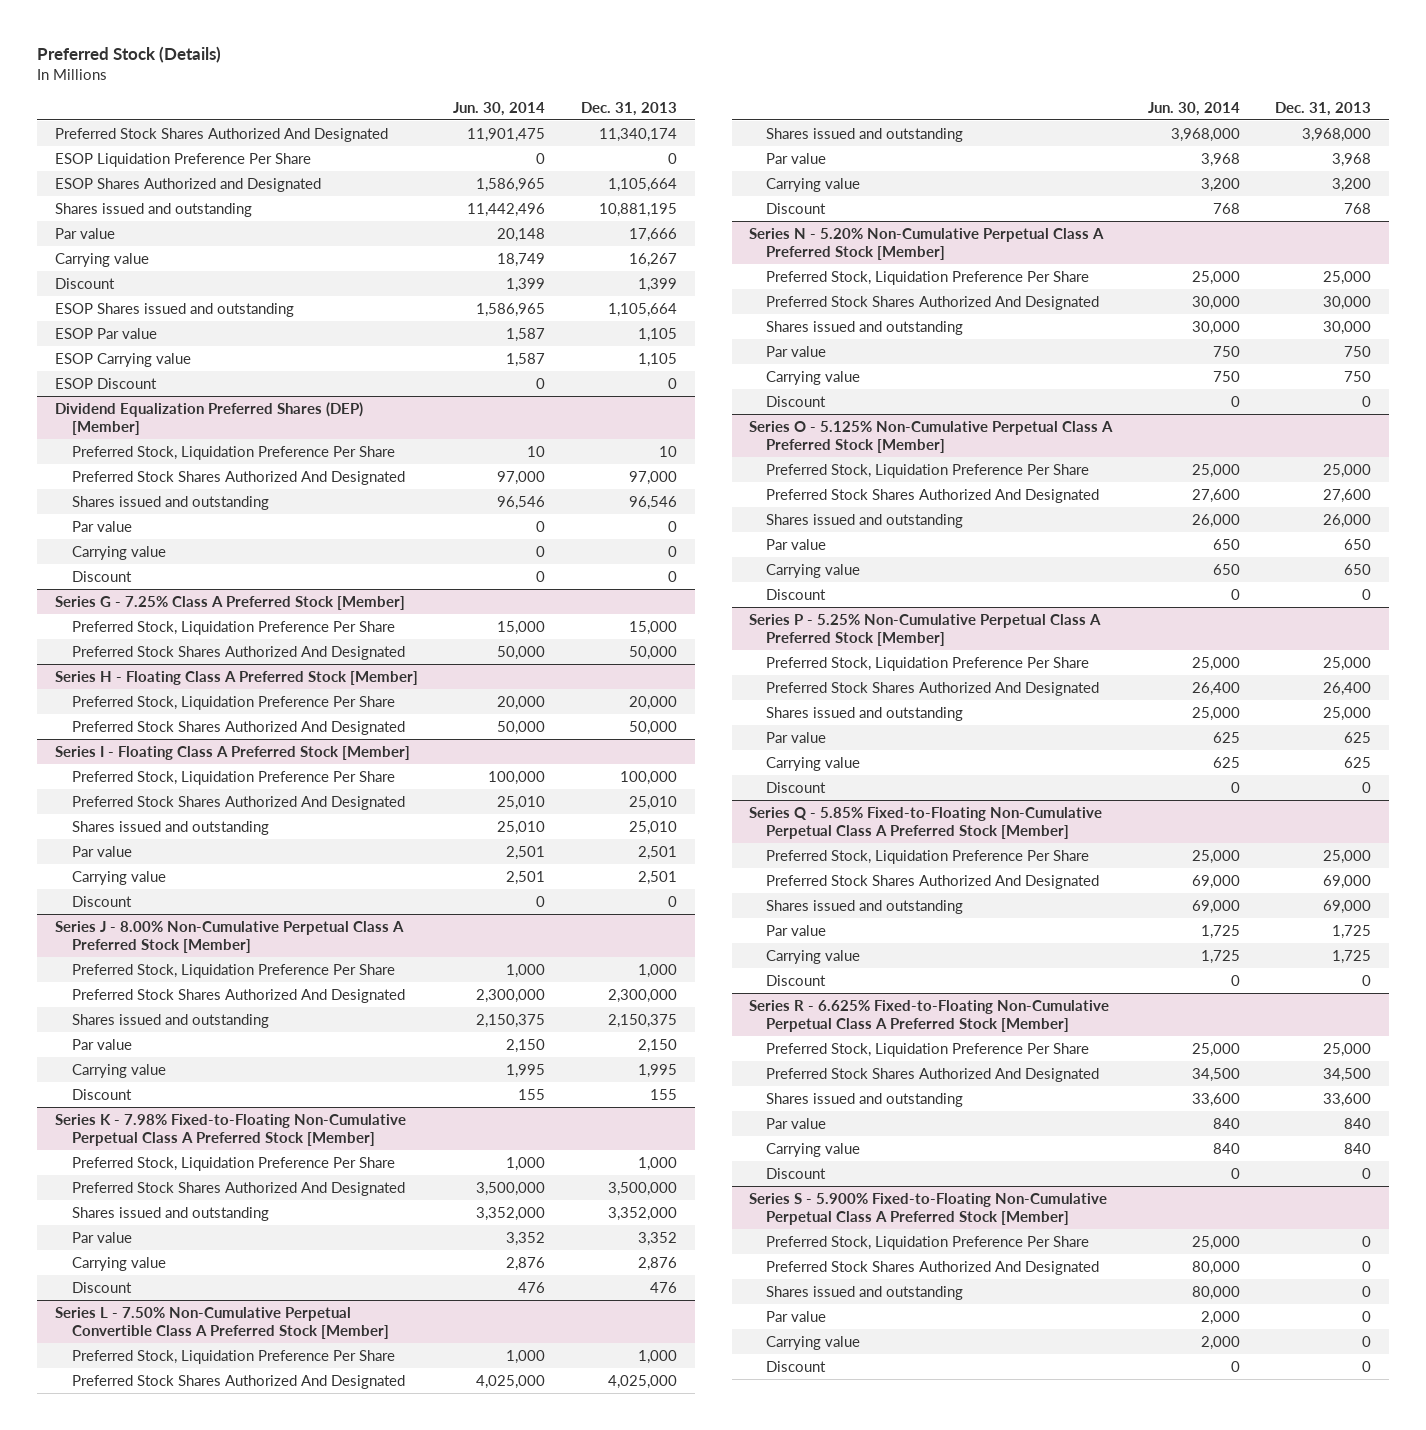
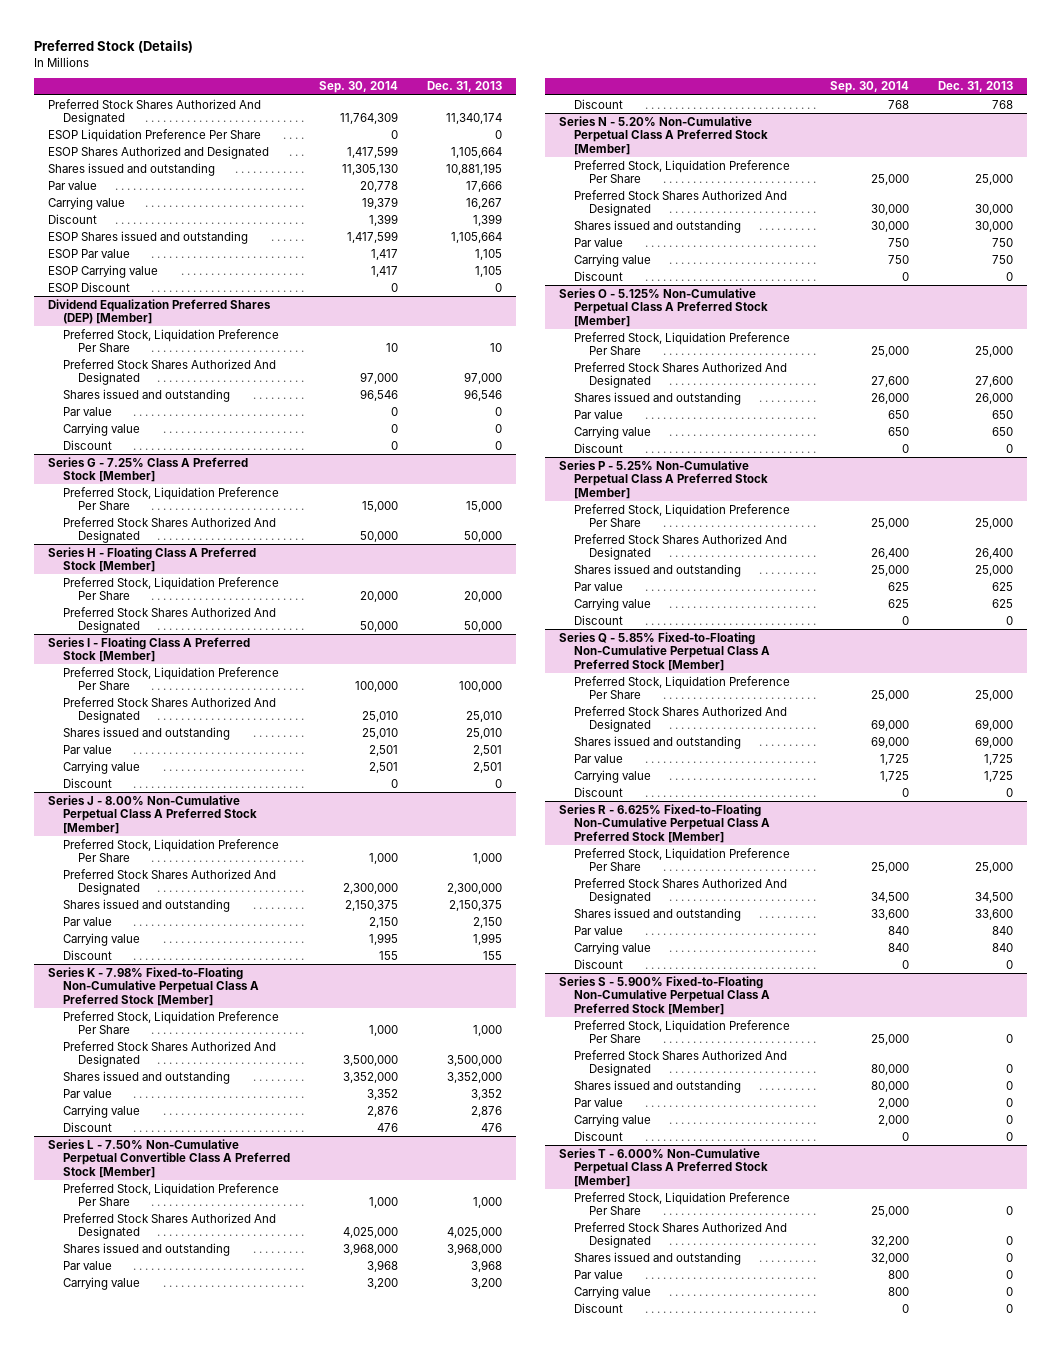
- | Jun. 30, 2014 | Dec. 31, 2013
+ | Sep. 30, 2014 | Dec. 31, 2013
+ Series T - 6.000% Non-Cumulative Perpetual Class A Preferred Stock [Member]
+ Preferred Stock, Liquidation Preference Per Share | 25,000 | 0
+ Preferred Stock Shares Authorized And Designated | 32,200 | 0
+ Shares issued and outstanding | 32,000 | 0
+ Par value | 800 | 0
+ Carrying value | 800 | 0
+ Discount | 0 | 0

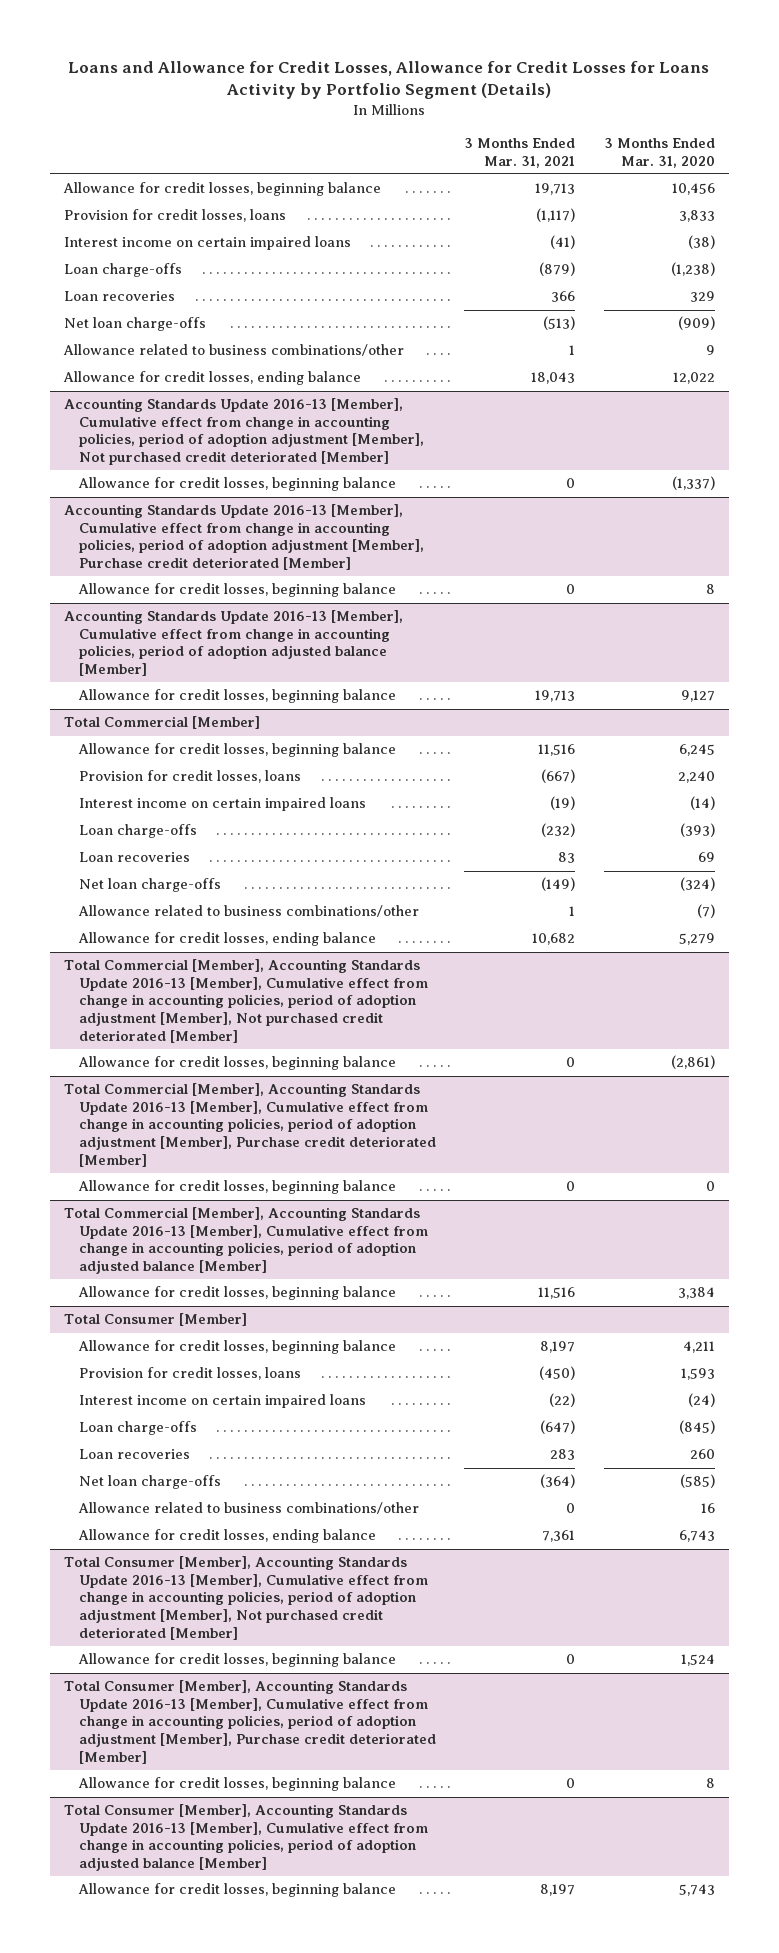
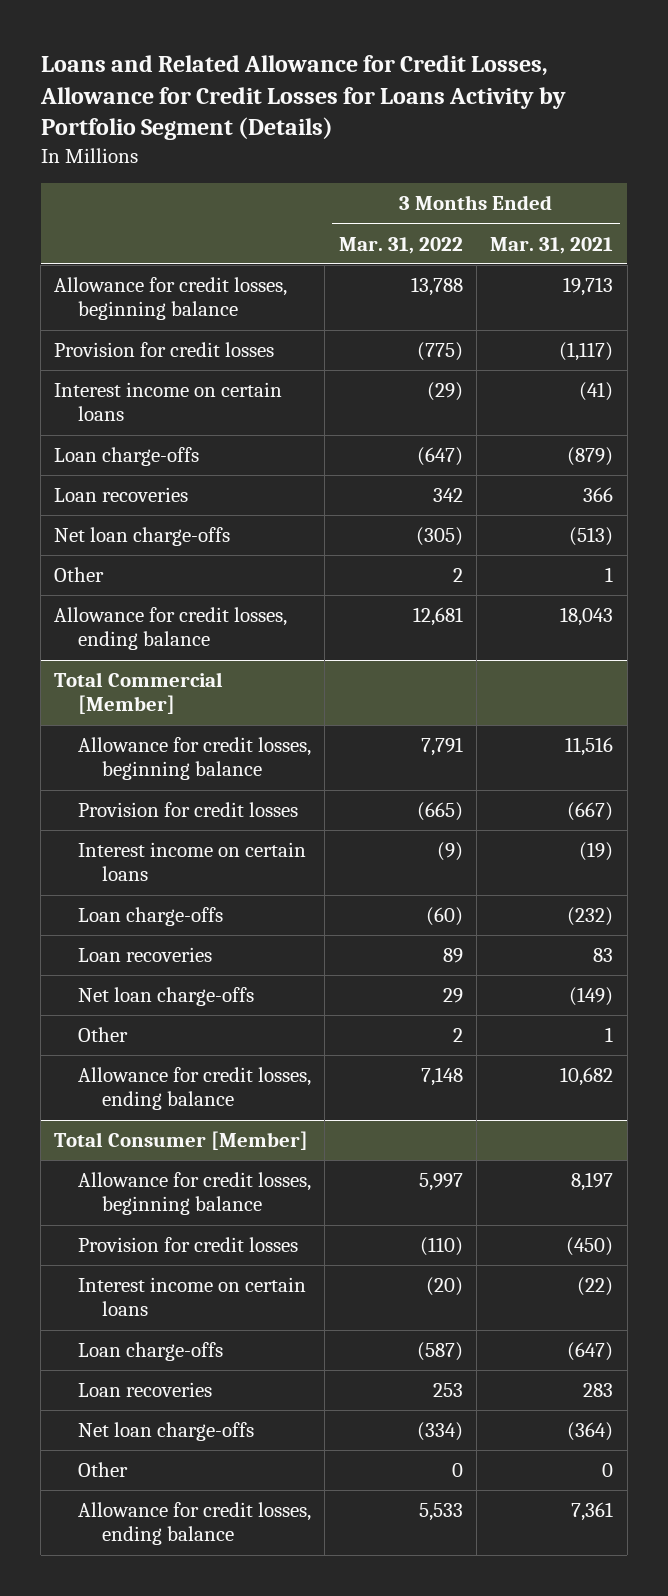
- Loans and Allowance for Credit Losses, Allowance for Credit Losses for Loans Activity by Portfolio Segment (Details)
+ Loans and Related Allowance for Credit Losses, Allowance for Credit Losses for Loans Activity by Portfolio Segment (Details)
- | 3 Months Ended Mar. 31, 2021 | 3 Months Ended Mar. 31, 2020
+ | 3 Months Ended Mar. 31, 2022 | 3 Months Ended Mar. 31, 2021
- Provision for credit losses, loans | (1,117) | 3,833
- Interest income on certain impaired loans | (41) | (38)
+ Provision for credit losses | (775) | (1,117)
+ Interest income on certain loans | (29) | (41)
- Allowance related to business combinations/other | 1 | 9
+ Other | 2 | 1
- Accounting Standards Update 2016-13 [Member], Cumulative effect from change in accounting policies, period of adoption adjustment [Member], Not purchased credit deteriorated [Member]
- Allowance for credit losses, beginning balance | 0 | (1,337)
- Accounting Standards Update 2016-13 [Member], Cumulative effect from change in accounting policies, period of adoption adjustment [Member], Purchase credit deteriorated [Member]
- Allowance for credit losses, beginning balance | 0 | 8
- Accounting Standards Update 2016-13 [Member], Cumulative effect from change in accounting policies, period of adoption adjusted balance [Member]
- Allowance for credit losses, beginning balance | 19,713 | 9,127
@ Total Commercial [Member]
- Provision for credit losses, loans | (667) | 2,240
- Interest income on certain impaired loans | (19) | (14)
+ Provision for credit losses | (665) | (667)
+ Interest income on certain loans | (9) | (19)
- Allowance related to business combinations/other | 1 | (7)
+ Other | 2 | 1
- Total Commercial [Member], Accounting Standards Update 2016-13 [Member], Cumulative effect from change in accounting policies, period of adoption adjustment [Member], Not purchased credit deteriorated [Member]
- Allowance for credit losses, beginning balance | 0 | (2,861)
- Total Commercial [Member], Accounting Standards Update 2016-13 [Member], Cumulative effect from change in accounting policies, period of adoption adjustment [Member], Purchase credit deteriorated [Member]
- Allowance for credit losses, beginning balance | 0 | 0
- Total Commercial [Member], Accounting Standards Update 2016-13 [Member], Cumulative effect from change in accounting policies, period of adoption adjusted balance [Member]
- Allowance for credit losses, beginning balance | 11,516 | 3,384
@ Total Consumer [Member]
- Provision for credit losses, loans | (450) | 1,593
- Interest income on certain impaired loans | (22) | (24)
+ Provision for credit losses | (110) | (450)
+ Interest income on certain loans | (20) | (22)
- Allowance related to business combinations/other | 0 | 16
+ Other | 0 | 0
- Total Consumer [Member], Accounting Standards Update 2016-13 [Member], Cumulative effect from change in accounting policies, period of adoption adjustment [Member], Not purchased credit deteriorated [Member]
- Allowance for credit losses, beginning balance | 0 | 1,524
- Total Consumer [Member], Accounting Standards Update 2016-13 [Member], Cumulative effect from change in accounting policies, period of adoption adjustment [Member], Purchase credit deteriorated [Member]
- Allowance for credit losses, beginning balance | 0 | 8
- Total Consumer [Member], Accounting Standards Update 2016-13 [Member], Cumulative effect from change in accounting policies, period of adoption adjusted balance [Member]
- Allowance for credit losses, beginning balance | 8,197 | 5,743

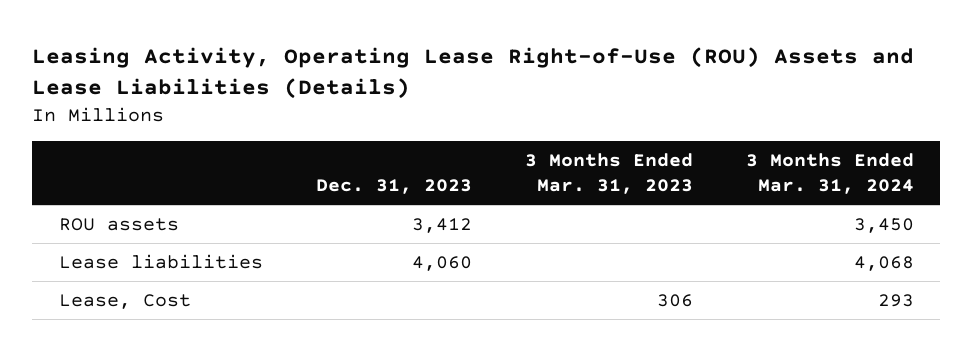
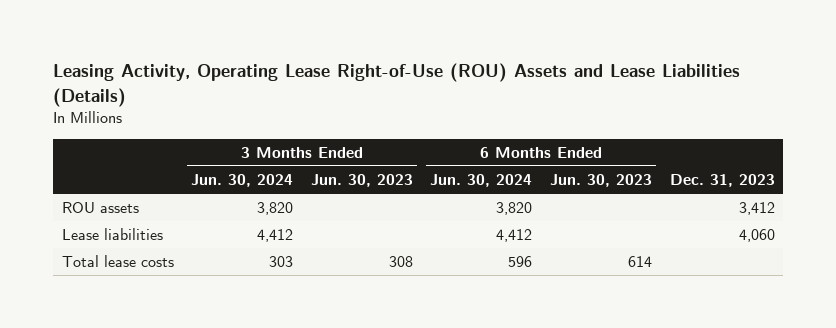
- | Dec. 31, 2023 | 3 Months Ended Mar. 31, 2023 | 3 Months Ended Mar. 31, 2024
+ | 3 Months Ended Jun. 30, 2024 | 3 Months Ended Jun. 30, 2023 | 6 Months Ended Jun. 30, 2024 | 6 Months Ended Jun. 30, 2023 | Dec. 31, 2023
- Lease, Cost | | 306 | 293
+ Total lease costs | 303 | 308 | 596 | 614 |

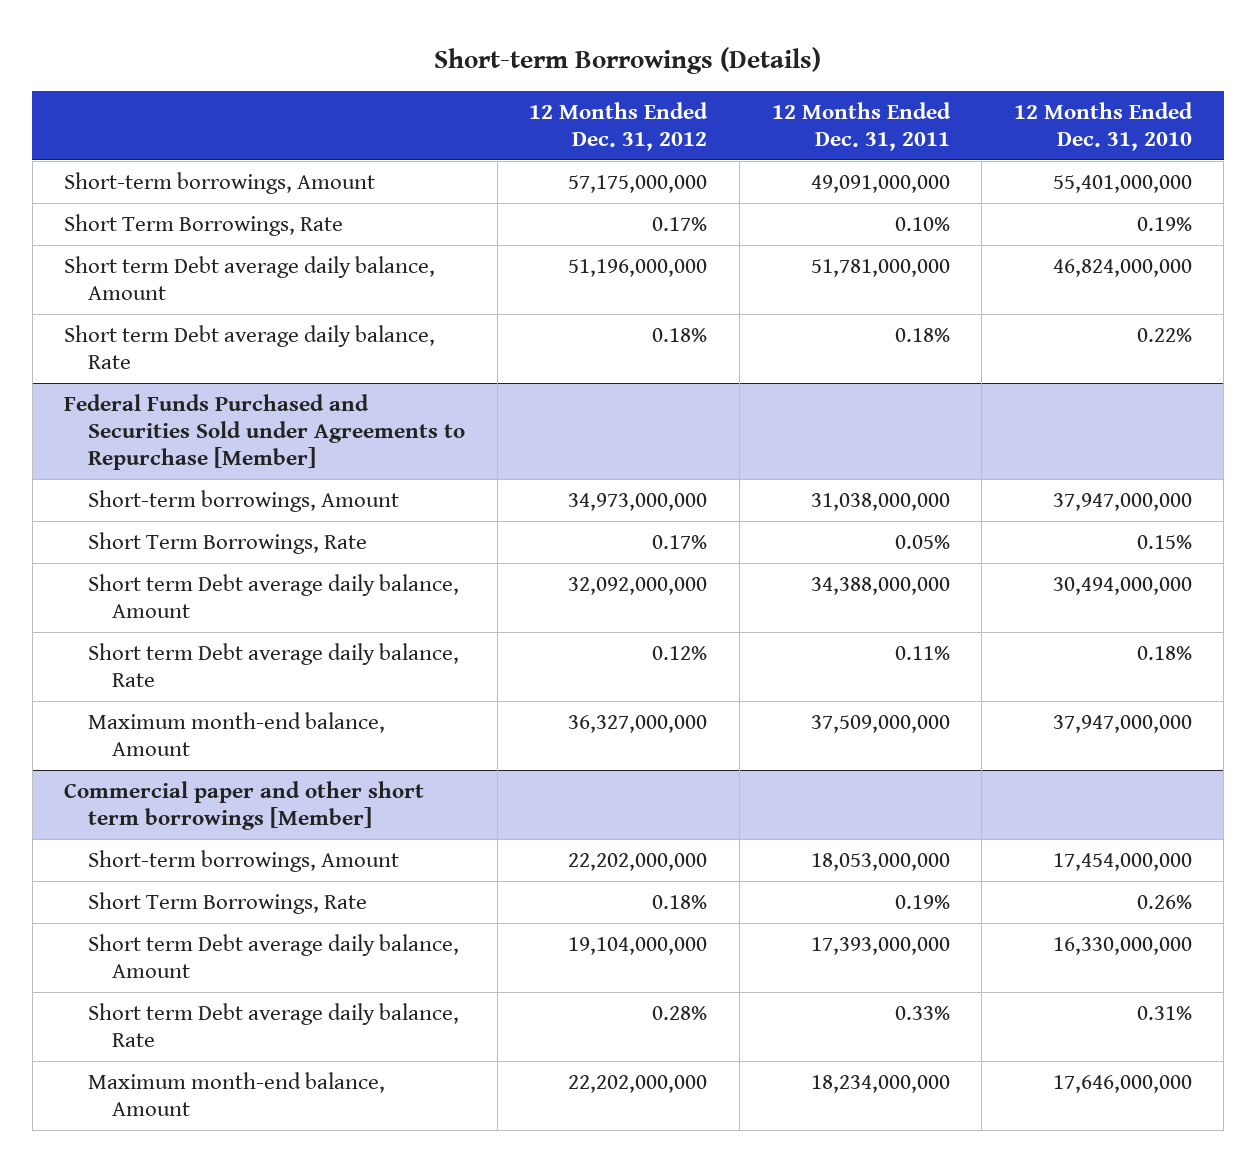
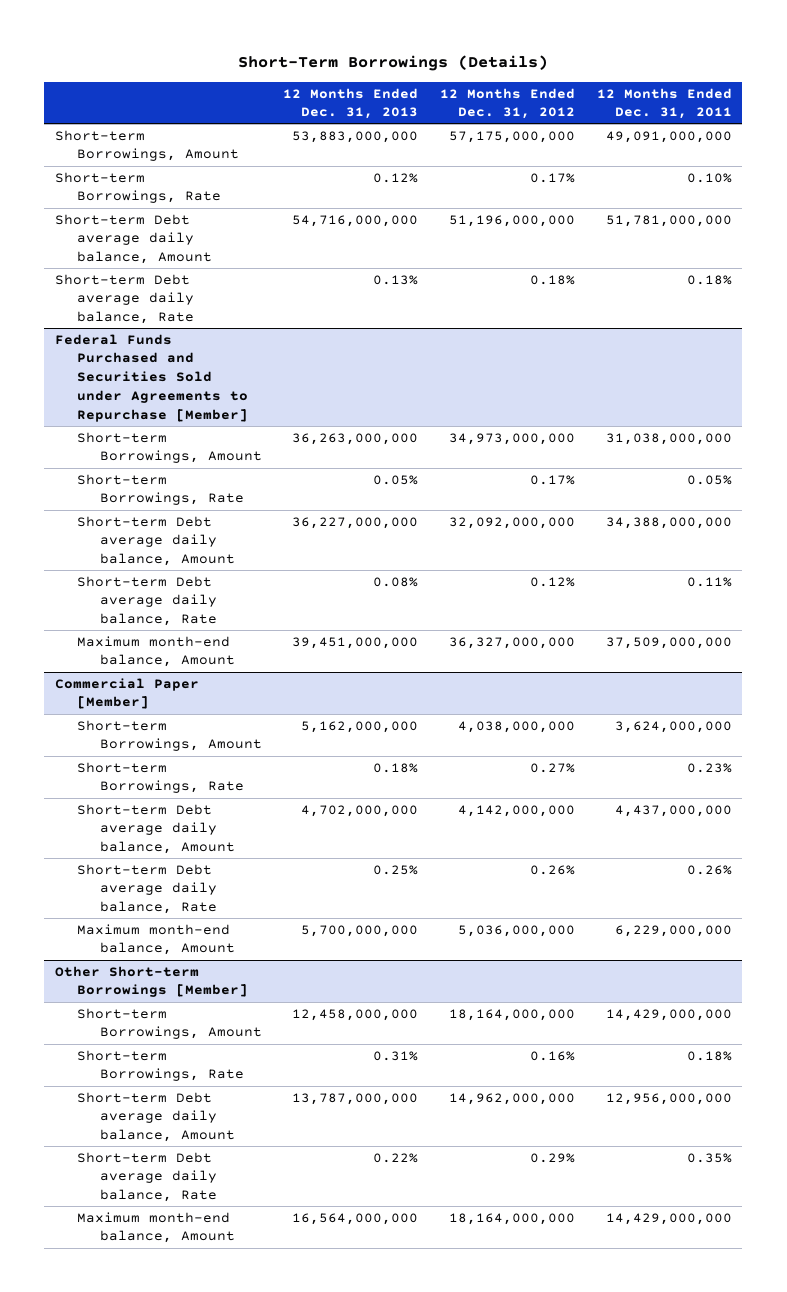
- Short-term Borrowings (Details)
+ Short-Term Borrowings (Details)
- | 12 Months Ended Dec. 31, 2012 | 12 Months Ended Dec. 31, 2011 | 12 Months Ended Dec. 31, 2010
+ | 12 Months Ended Dec. 31, 2013 | 12 Months Ended Dec. 31, 2012 | 12 Months Ended Dec. 31, 2011
- Short-term borrowings, Amount | 57,175,000,000 | 49,091,000,000 | 55,401,000,000
- Short Term Borrowings, Rate | 0.17% | 0.10% | 0.19%
- Short term Debt average daily balance, Amount | 51,196,000,000 | 51,781,000,000 | 46,824,000,000
- Short term Debt average daily balance, Rate | 0.18% | 0.18% | 0.22%
+ Short-term Borrowings, Amount | 53,883,000,000 | 57,175,000,000 | 49,091,000,000
+ Short-term Borrowings, Rate | 0.12% | 0.17% | 0.10%
+ Short-term Debt average daily balance, Amount | 54,716,000,000 | 51,196,000,000 | 51,781,000,000
+ Short-term Debt average daily balance, Rate | 0.13% | 0.18% | 0.18%
@ Federal Funds Purchased and Securities Sold under Agreements to Repurchase [Member]
- Short-term borrowings, Amount | 34,973,000,000 | 31,038,000,000 | 37,947,000,000
- Short Term Borrowings, Rate | 0.17% | 0.05% | 0.15%
- Short term Debt average daily balance, Amount | 32,092,000,000 | 34,388,000,000 | 30,494,000,000
- Short term Debt average daily balance, Rate | 0.12% | 0.11% | 0.18%
+ Short-term Borrowings, Amount | 36,263,000,000 | 34,973,000,000 | 31,038,000,000
+ Short-term Borrowings, Rate | 0.05% | 0.17% | 0.05%
+ Short-term Debt average daily balance, Amount | 36,227,000,000 | 32,092,000,000 | 34,388,000,000
+ Short-term Debt average daily balance, Rate | 0.08% | 0.12% | 0.11%
- Commercial paper and other short term borrowings [Member]
- Short-term borrowings, Amount | 22,202,000,000 | 18,053,000,000 | 17,454,000,000
- Short Term Borrowings, Rate | 0.18% | 0.19% | 0.26%
- Short term Debt average daily balance, Amount | 19,104,000,000 | 17,393,000,000 | 16,330,000,000
- Short term Debt average daily balance, Rate | 0.28% | 0.33% | 0.31%
- Maximum month-end balance, Amount | 22,202,000,000 | 18,234,000,000 | 17,646,000,000
+ Commercial Paper [Member]
+ Short-term Borrowings, Amount | 5,162,000,000 | 4,038,000,000 | 3,624,000,000
+ Short-term Borrowings, Rate | 0.18% | 0.27% | 0.23%
+ Short-term Debt average daily balance, Amount | 4,702,000,000 | 4,142,000,000 | 4,437,000,000
+ Short-term Debt average daily balance, Rate | 0.25% | 0.26% | 0.26%
+ Maximum month-end balance, Amount | 5,700,000,000 | 5,036,000,000 | 6,229,000,000
+ Other Short-term Borrowings [Member]
+ Short-term Borrowings, Amount | 12,458,000,000 | 18,164,000,000 | 14,429,000,000
+ Short-term Borrowings, Rate | 0.31% | 0.16% | 0.18%
+ Short-term Debt average daily balance, Amount | 13,787,000,000 | 14,962,000,000 | 12,956,000,000
+ Short-term Debt average daily balance, Rate | 0.22% | 0.29% | 0.35%
+ Maximum month-end balance, Amount | 16,564,000,000 | 18,164,000,000 | 14,429,000,000

